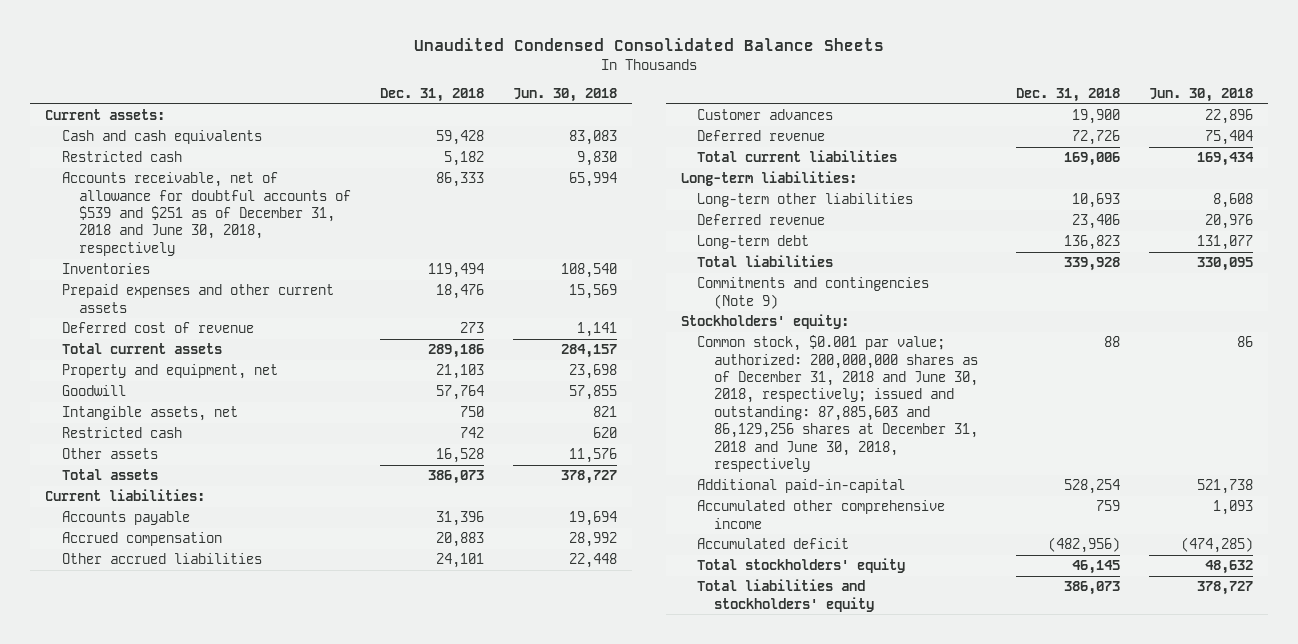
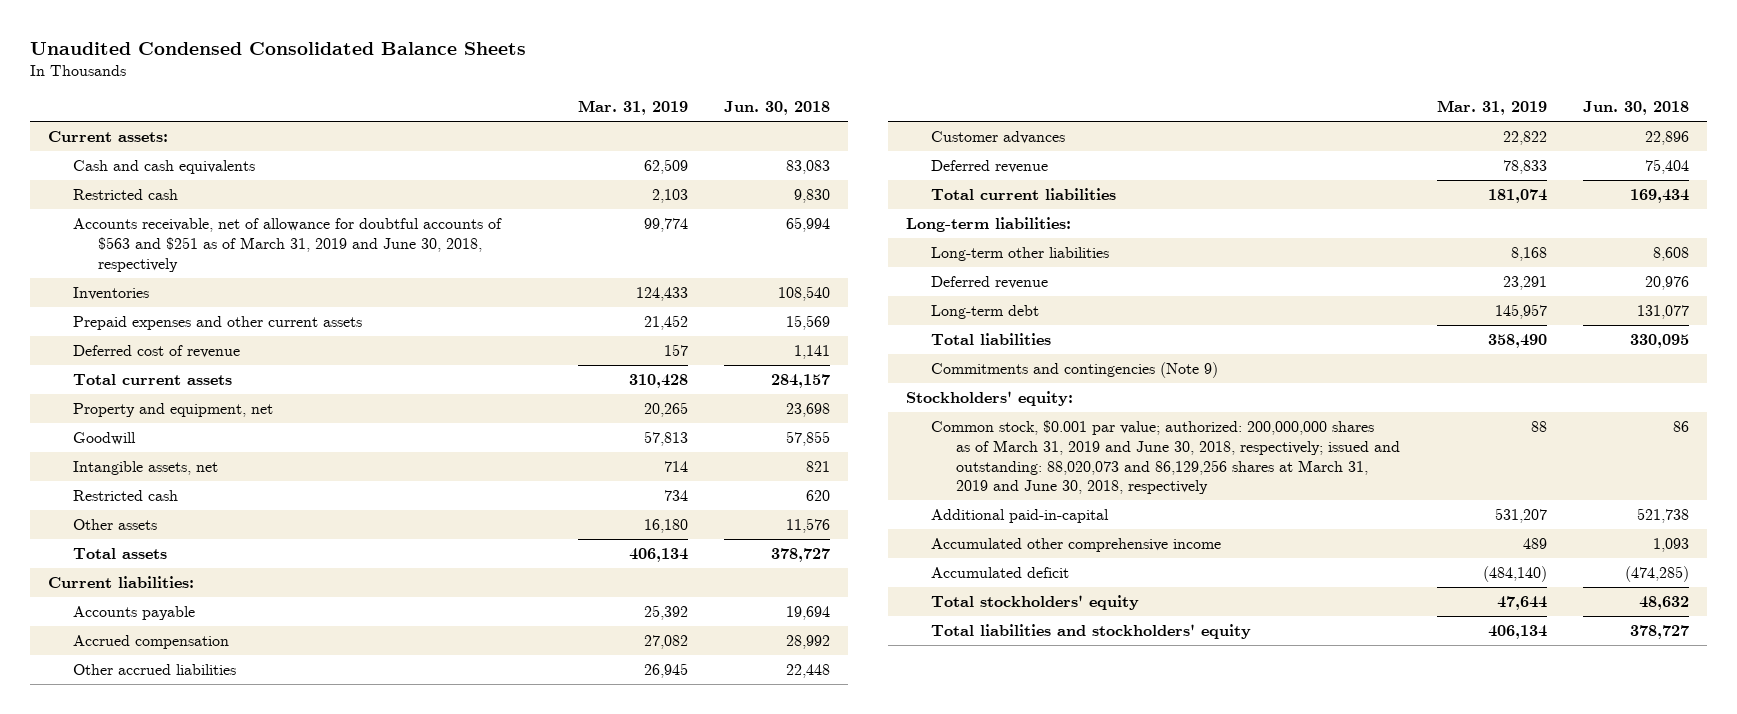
- | Dec. 31, 2018 | Jun. 30, 2018
+ | Mar. 31, 2019 | Jun. 30, 2018
- Accounts receivable, net of allowance for doubtful accounts of $539 and $251 as of December 31, 2018 and June 30, 2018, respectively | 86,333 | 65,994
+ Accounts receivable, net of allowance for doubtful accounts of $563 and $251 as of March 31, 2019 and June 30, 2018, respectively | 99,774 | 65,994
- Common stock, $0.001 par value; authorized: 200,000,000 shares as of December 31, 2018 and June 30, 2018, respectively; issued and outstanding: 87,885,603 and 86,129,256 shares at December 31, 2018 and June 30, 2018, respectively | 88 | 86
+ Common stock, $0.001 par value; authorized: 200,000,000 shares as of March 31, 2019 and June 30, 2018, respectively; issued and outstanding: 88,020,073 and 86,129,256 shares at March 31, 2019 and June 30, 2018, respectively | 88 | 86

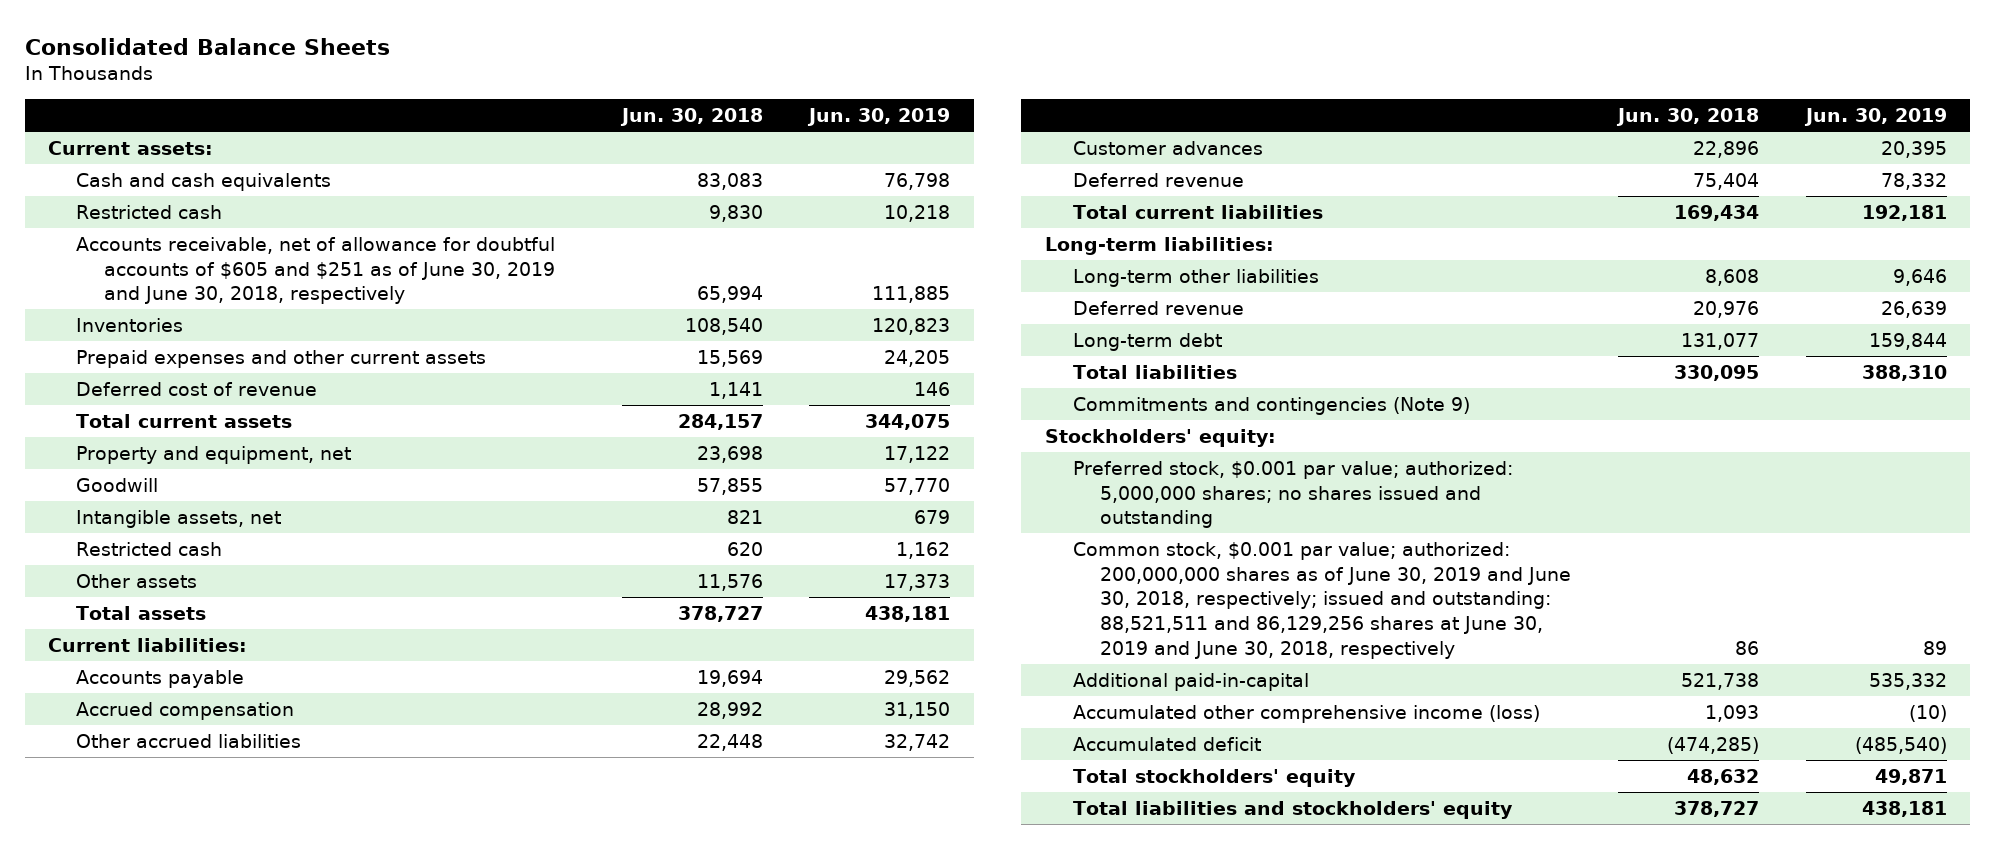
- Unaudited Condensed Consolidated Balance Sheets
+ Consolidated Balance Sheets
- | Mar. 31, 2019 | Jun. 30, 2018
+ | Jun. 30, 2018 | Jun. 30, 2019
- Accounts receivable, net of allowance for doubtful accounts of $563 and $251 as of March 31, 2019 and June 30, 2018, respectively | 99,774 | 65,994
+ Accounts receivable, net of allowance for doubtful accounts of $605 and $251 as of June 30, 2019 and June 30, 2018, respectively | 65,994 | 111,885
- Common stock, $0.001 par value; authorized: 200,000,000 shares as of March 31, 2019 and June 30, 2018, respectively; issued and outstanding: 88,020,073 and 86,129,256 shares at March 31, 2019 and June 30, 2018, respectively | 88 | 86
+ Preferred stock, $0.001 par value; authorized: 5,000,000 shares; no shares issued and outstanding
+ Common stock, $0.001 par value; authorized: 200,000,000 shares as of June 30, 2019 and June 30, 2018, respectively; issued and outstanding: 88,521,511 and 86,129,256 shares at June 30, 2019 and June 30, 2018, respectively | 86 | 89
- Accumulated other comprehensive income | 489 | 1,093
+ Accumulated other comprehensive income (loss) | 1,093 | (10)

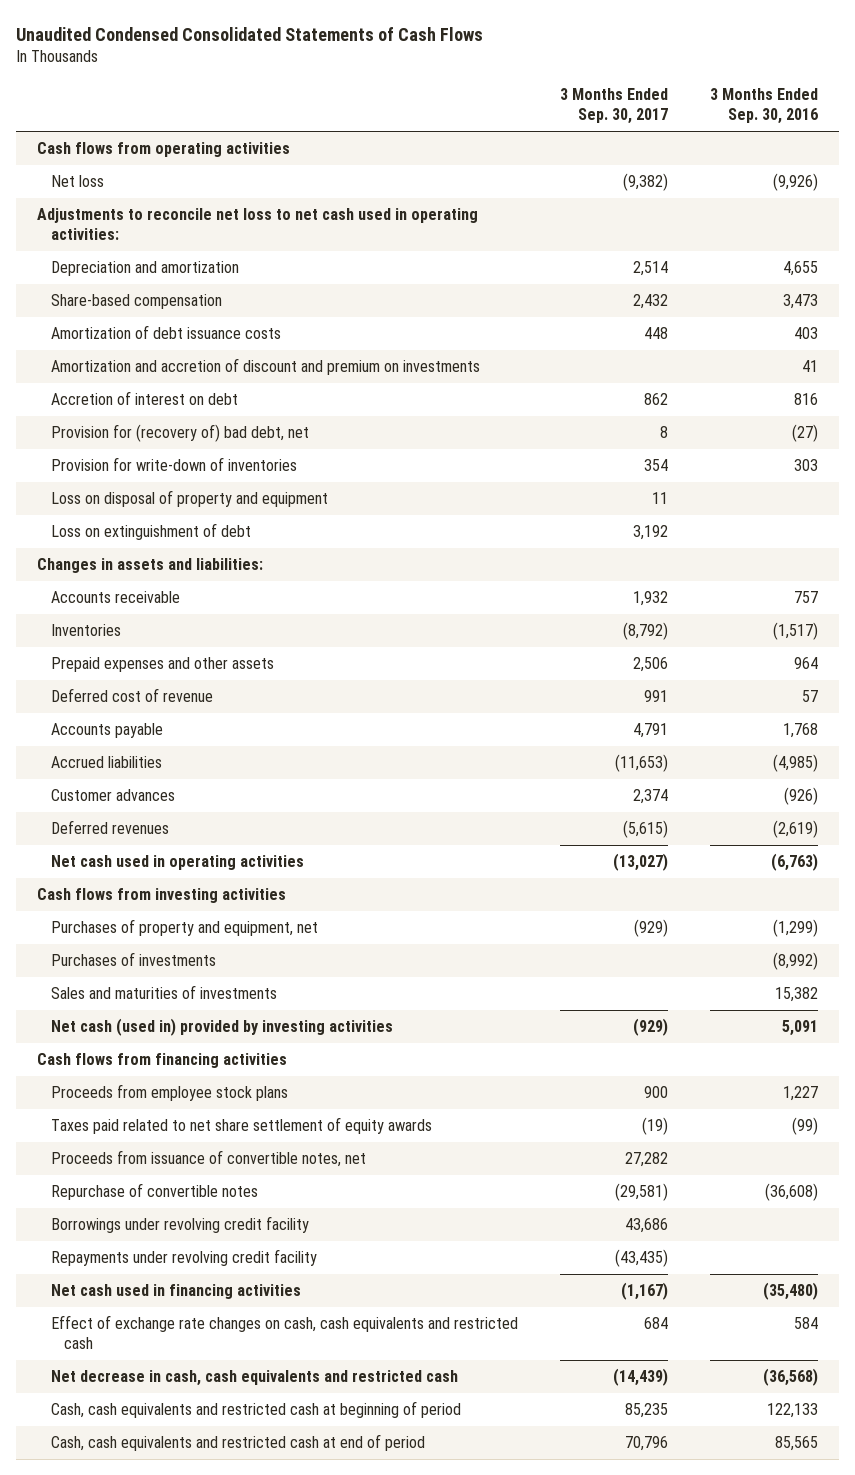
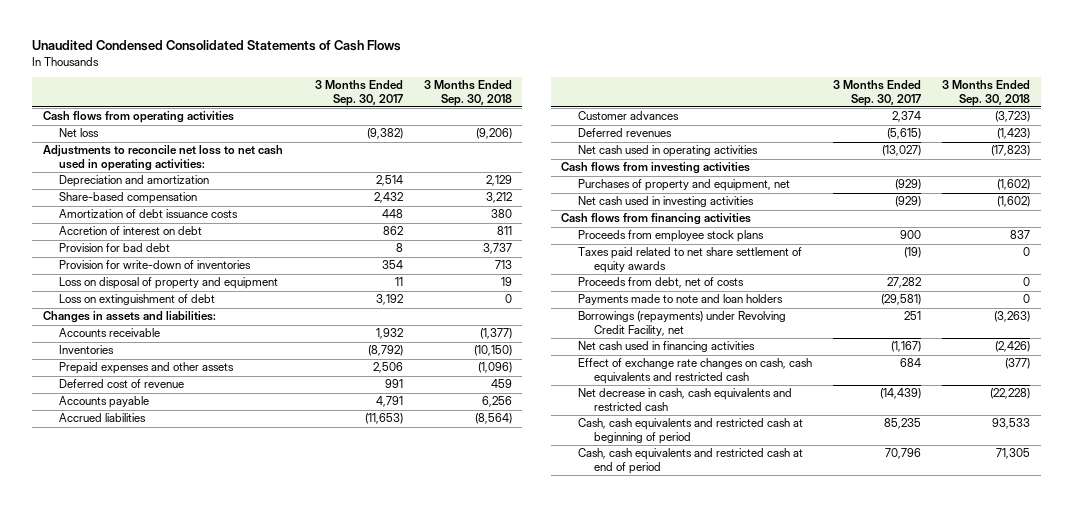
- | 3 Months Ended Sep. 30, 2017 | 3 Months Ended Sep. 30, 2016
+ | 3 Months Ended Sep. 30, 2017 | 3 Months Ended Sep. 30, 2018
- Amortization and accretion of discount and premium on investments | | 41
- Provision for (recovery of) bad debt, net | 8 | (27)
+ Provision for bad debt | 8 | 3,737
- Purchases of investments | | (8,992)
- Sales and maturities of investments | | 15,382
- Net cash (used in) provided by investing activities | (929) | 5,091
+ Net cash used in investing activities | (929) | (1,602)
- Proceeds from issuance of convertible notes, net | 27,282 |
- Repurchase of convertible notes | (29,581) | (36,608)
- Borrowings under revolving credit facility | 43,686 |
- Repayments under revolving credit facility | (43,435) |
+ Proceeds from debt, net of costs | 27,282 | 0
+ Payments made to note and loan holders | (29,581) | 0
+ Borrowings (repayments) under Revolving Credit Facility, net | 251 | (3,263)

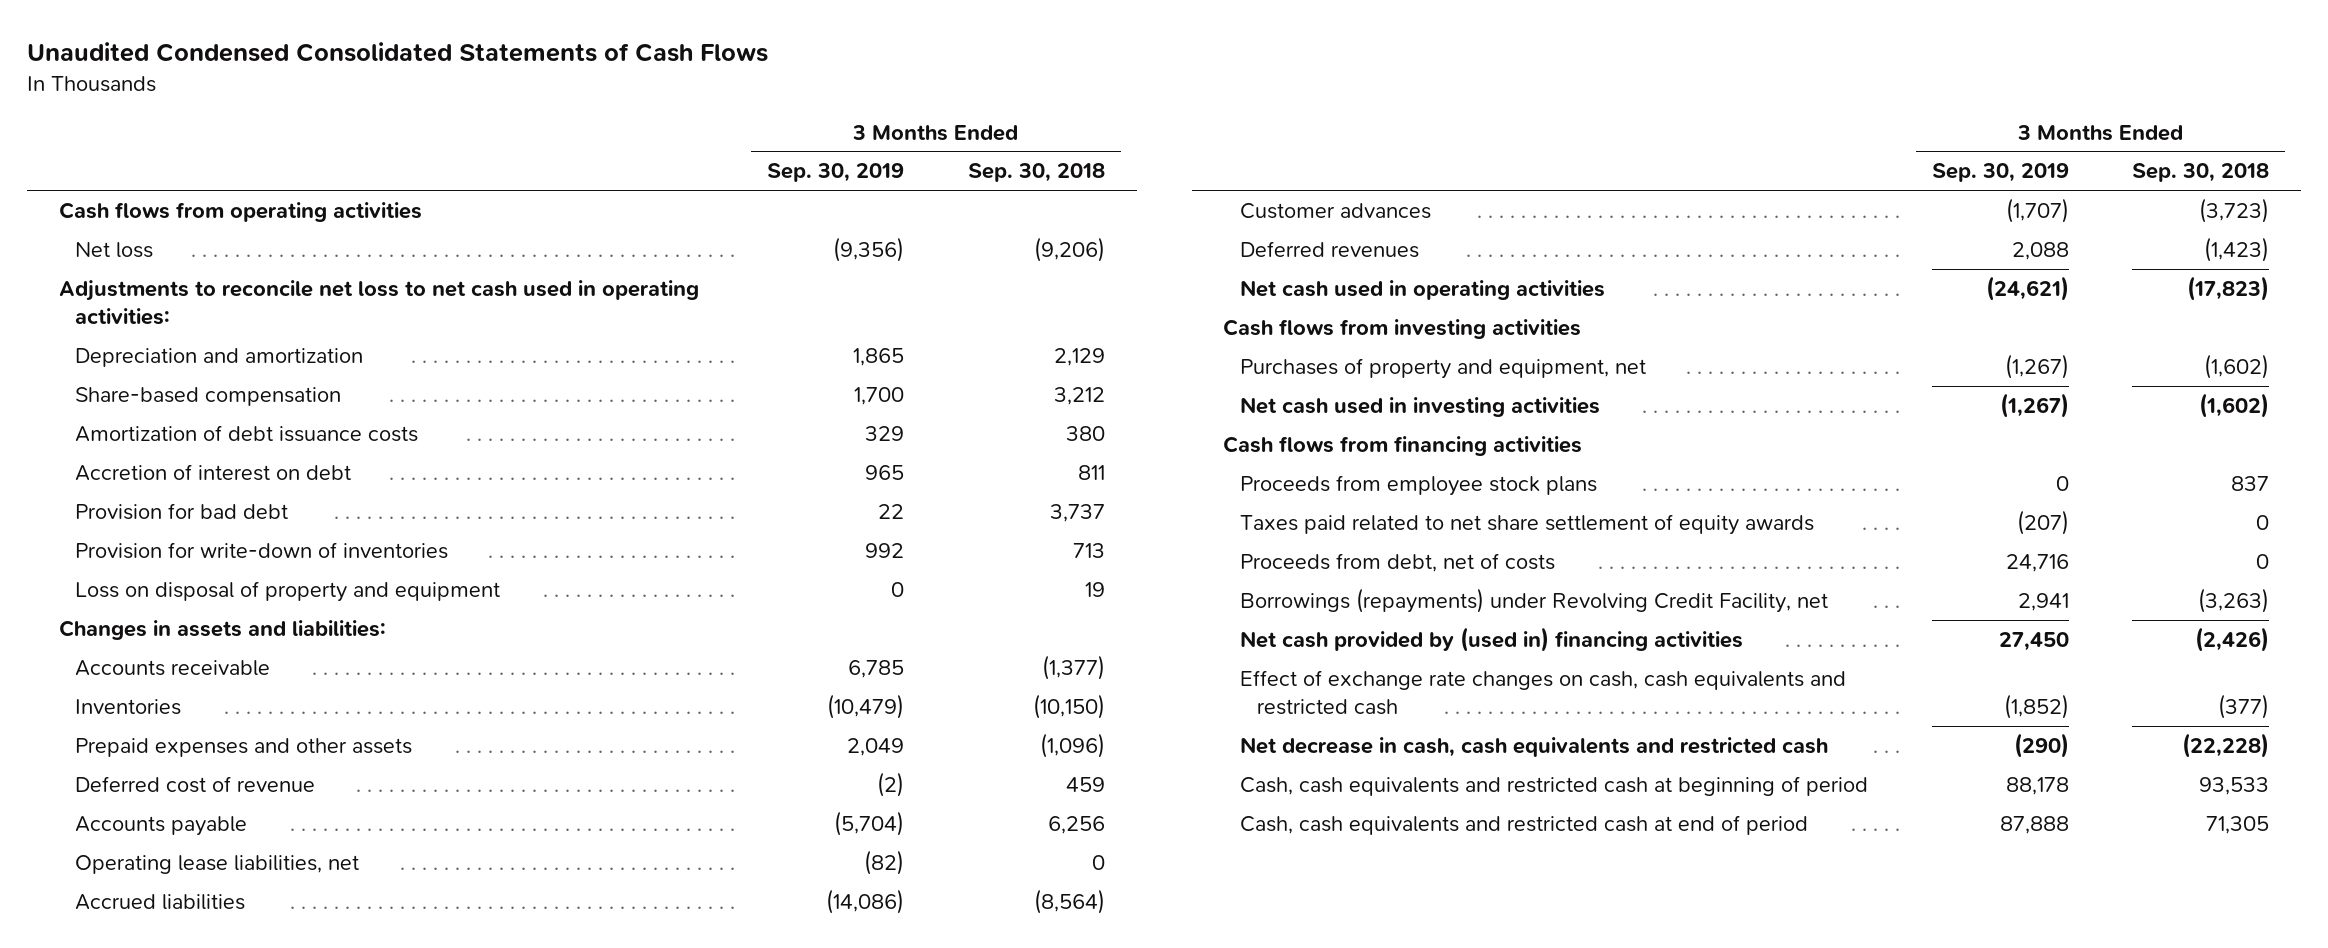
- | 3 Months Ended Sep. 30, 2017 | 3 Months Ended Sep. 30, 2018
+ | 3 Months Ended Sep. 30, 2019 | 3 Months Ended Sep. 30, 2018
- Loss on extinguishment of debt | 3,192 | 0
+ Operating lease liabilities, net | (82) | 0
- Payments made to note and loan holders | (29,581) | 0
- Net cash used in financing activities | (1,167) | (2,426)
+ Net cash provided by (used in) financing activities | 27,450 | (2,426)

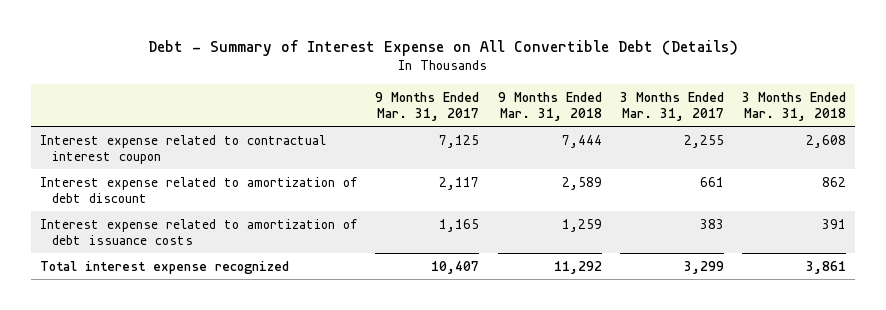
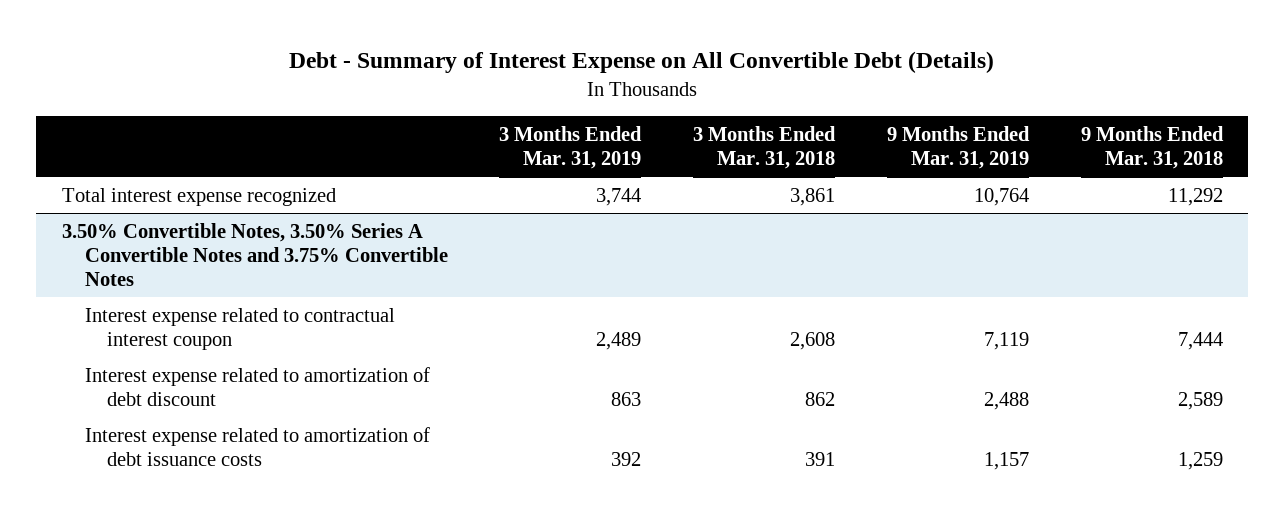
- | 9 Months Ended Mar. 31, 2017 | 9 Months Ended Mar. 31, 2018 | 3 Months Ended Mar. 31, 2017 | 3 Months Ended Mar. 31, 2018
+ | 3 Months Ended Mar. 31, 2019 | 3 Months Ended Mar. 31, 2018 | 9 Months Ended Mar. 31, 2019 | 9 Months Ended Mar. 31, 2018
moved up: Total interest expense recognized | 3,744 | 3,861 | 10,764 | 11,292
+ 3.50% Convertible Notes, 3.50% Series A Convertible Notes and 3.75% Convertible Notes

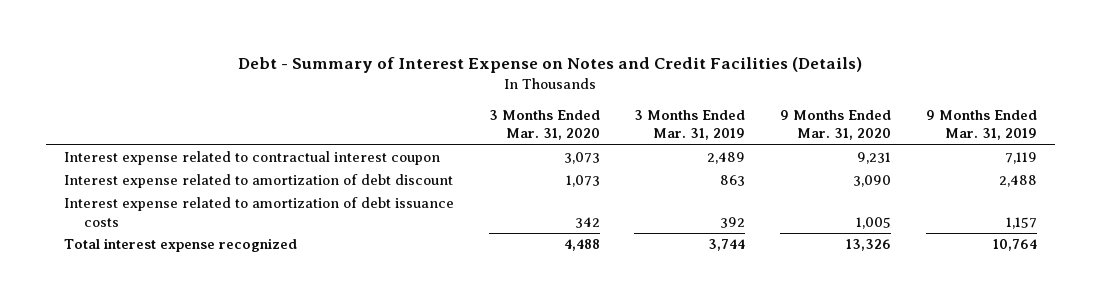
- Debt - Summary of Interest Expense on All Convertible Debt (Details)
+ Debt - Summary of Interest Expense on Notes and Credit Facilities (Details)
- | 3 Months Ended Mar. 31, 2019 | 3 Months Ended Mar. 31, 2018 | 9 Months Ended Mar. 31, 2019 | 9 Months Ended Mar. 31, 2018
+ | 3 Months Ended Mar. 31, 2020 | 3 Months Ended Mar. 31, 2019 | 9 Months Ended Mar. 31, 2020 | 9 Months Ended Mar. 31, 2019
- 3.50% Convertible Notes, 3.50% Series A Convertible Notes and 3.75% Convertible Notes
moved down: Total interest expense recognized | 4,488 | 3,744 | 13,326 | 10,764

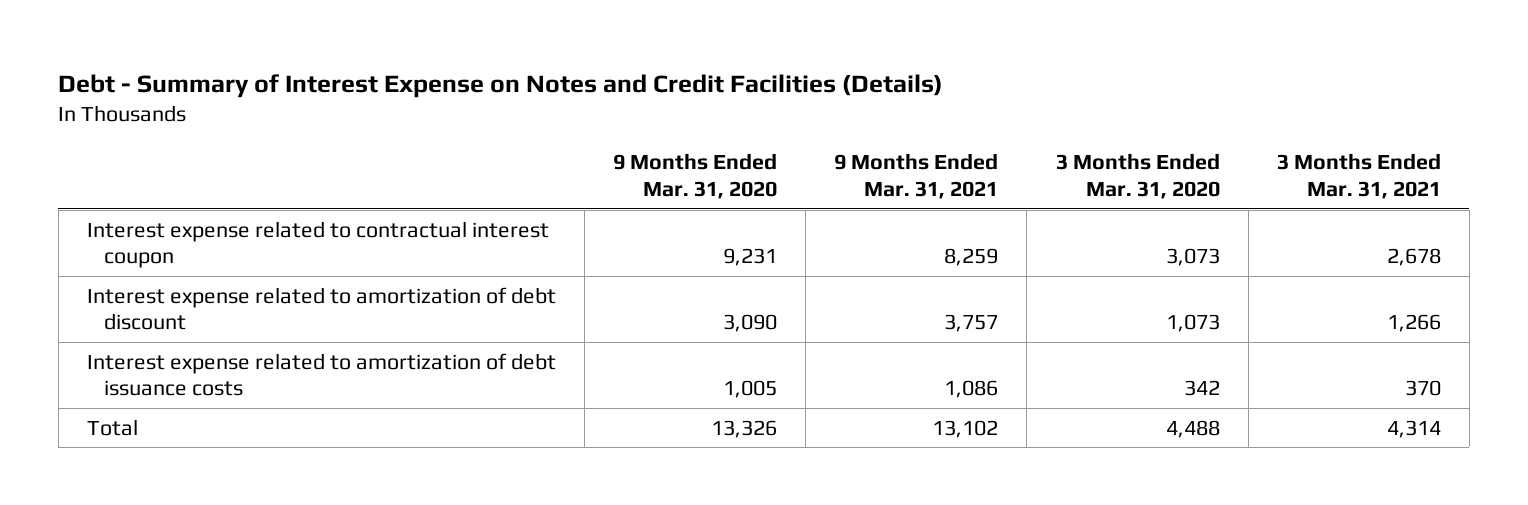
- | 3 Months Ended Mar. 31, 2020 | 3 Months Ended Mar. 31, 2019 | 9 Months Ended Mar. 31, 2020 | 9 Months Ended Mar. 31, 2019
+ | 9 Months Ended Mar. 31, 2020 | 9 Months Ended Mar. 31, 2021 | 3 Months Ended Mar. 31, 2020 | 3 Months Ended Mar. 31, 2021
- Total interest expense recognized | 4,488 | 3,744 | 13,326 | 10,764
+ Total | 13,326 | 13,102 | 4,488 | 4,314

